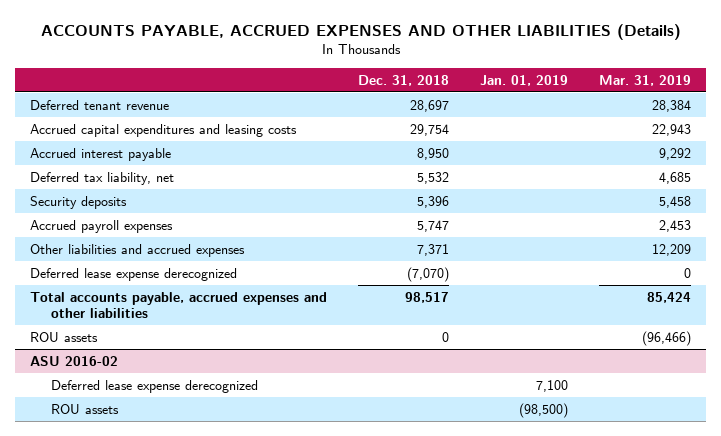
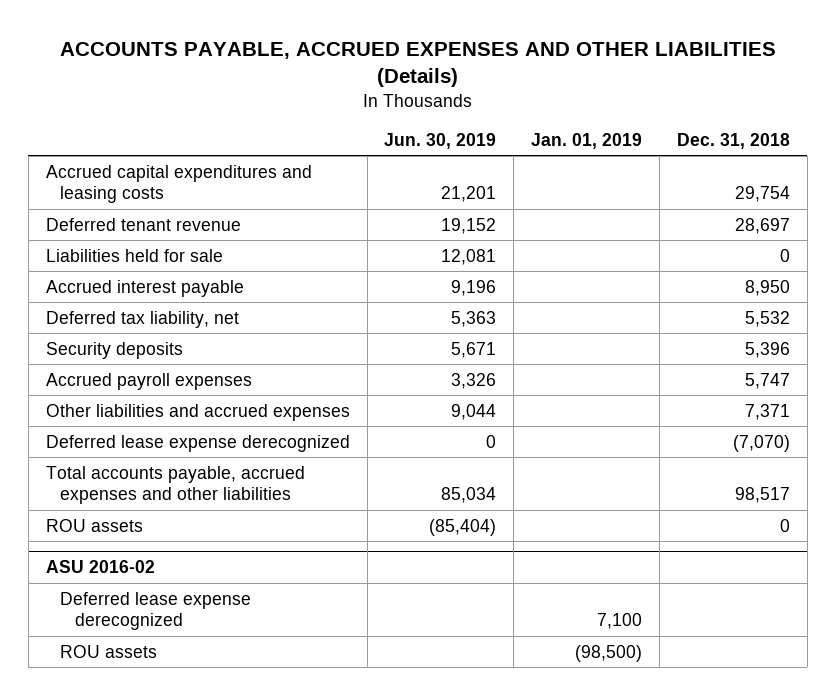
- | Dec. 31, 2018 | Jan. 01, 2019 | Mar. 31, 2019
+ | Jun. 30, 2019 | Jan. 01, 2019 | Dec. 31, 2018
moved down: Deferred tenant revenue | 19,152 | | 28,697
+ Liabilities held for sale | 12,081 | | 0

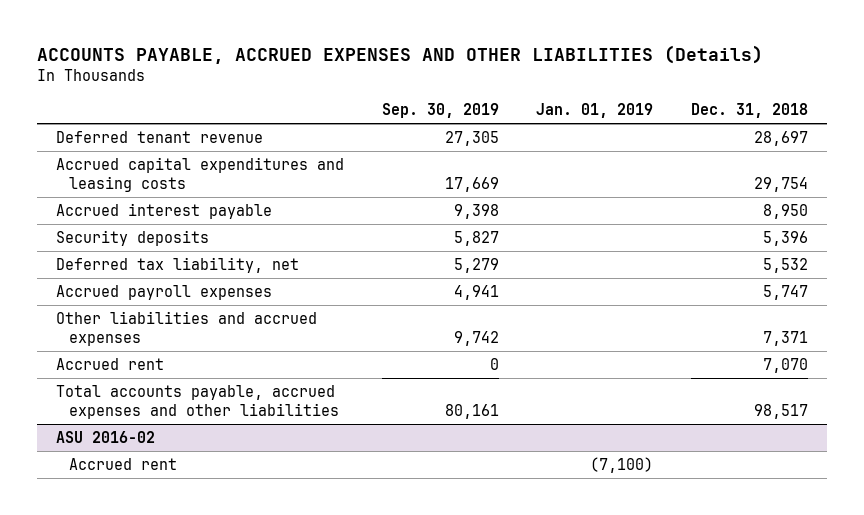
- | Jun. 30, 2019 | Jan. 01, 2019 | Dec. 31, 2018
+ | Sep. 30, 2019 | Jan. 01, 2019 | Dec. 31, 2018
- Liabilities held for sale | 12,081 | | 0
moved down: Accrued capital expenditures and leasing costs | 17,669 | | 29,754
moved down: Deferred tax liability, net | 5,279 | | 5,532
- Deferred lease expense derecognized | 0 | | (7,070)
+ Accrued rent | 0 | | 7,070
- ROU assets | (85,404) | | 0
@ ASU 2016-02
- Deferred lease expense derecognized | | 7,100 |
- ROU assets | | (98,500) |
+ Accrued rent | | (7,100) |

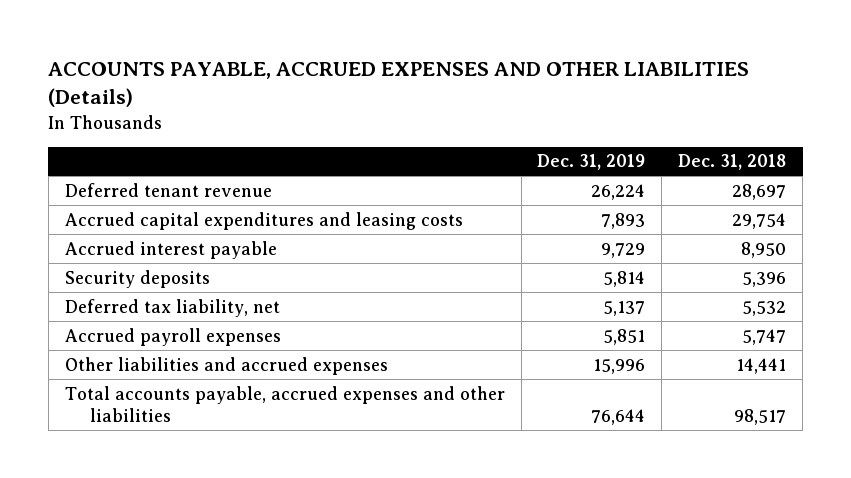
- | Sep. 30, 2019 | Jan. 01, 2019 | Dec. 31, 2018
+ | Dec. 31, 2019 | Dec. 31, 2018
- Other liabilities and accrued expenses | 9,742 | | 7,371
- Accrued rent | 0 | | 7,070
+ Other liabilities and accrued expenses | 15,996 | 14,441
- ASU 2016-02
- Accrued rent | | (7,100) |

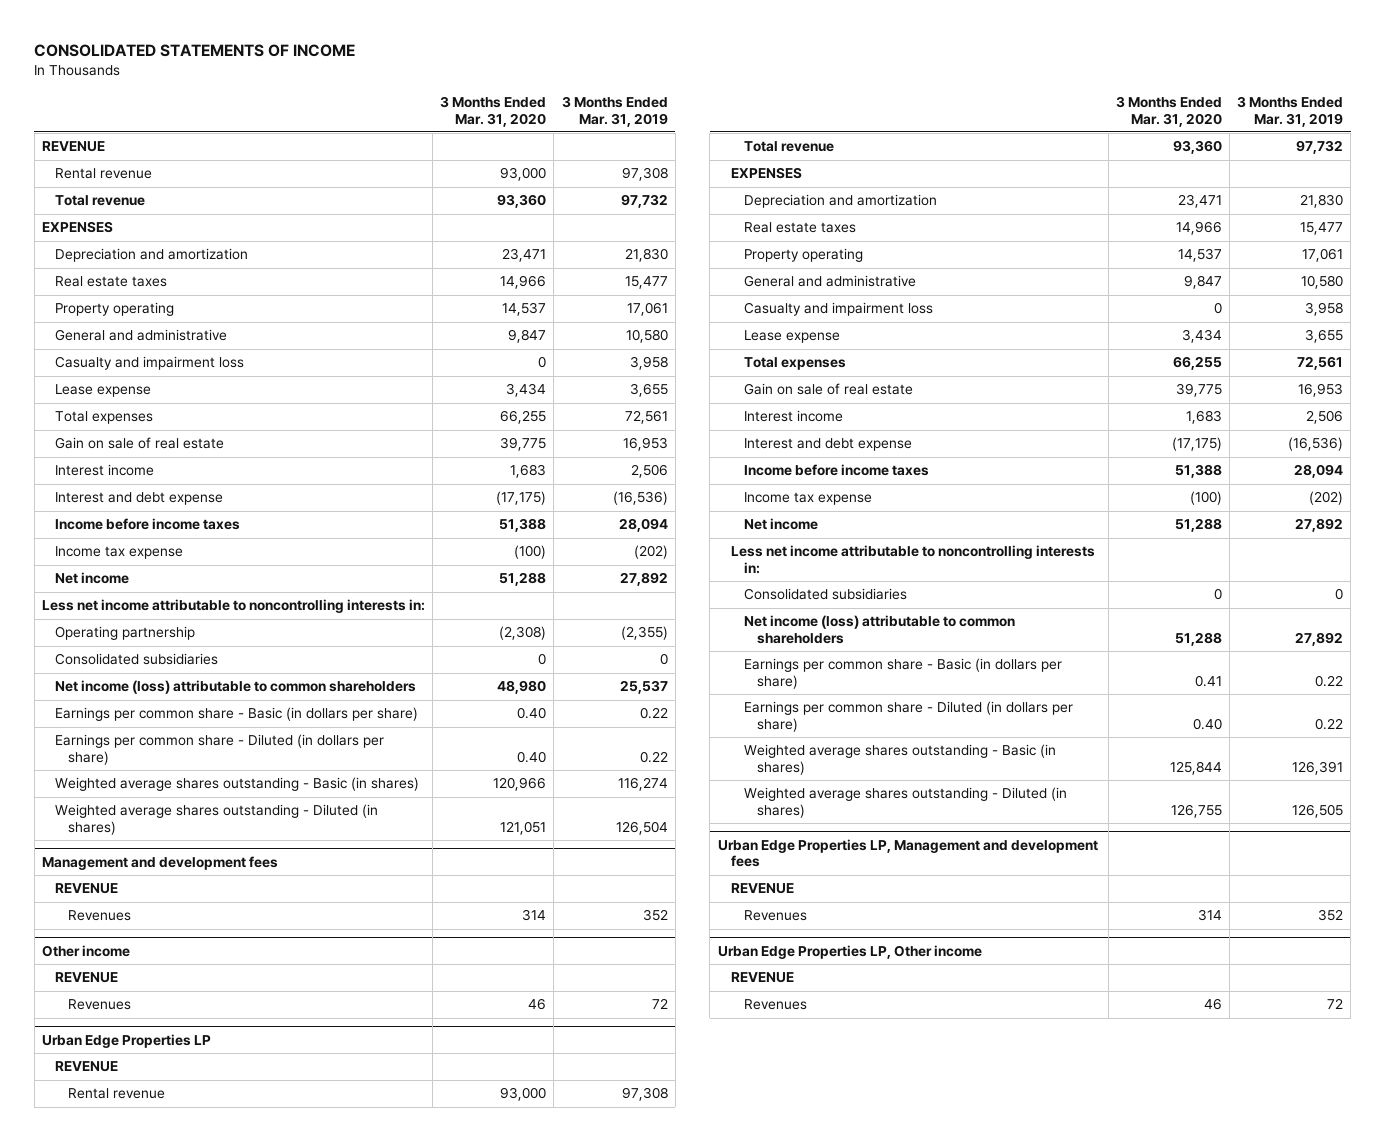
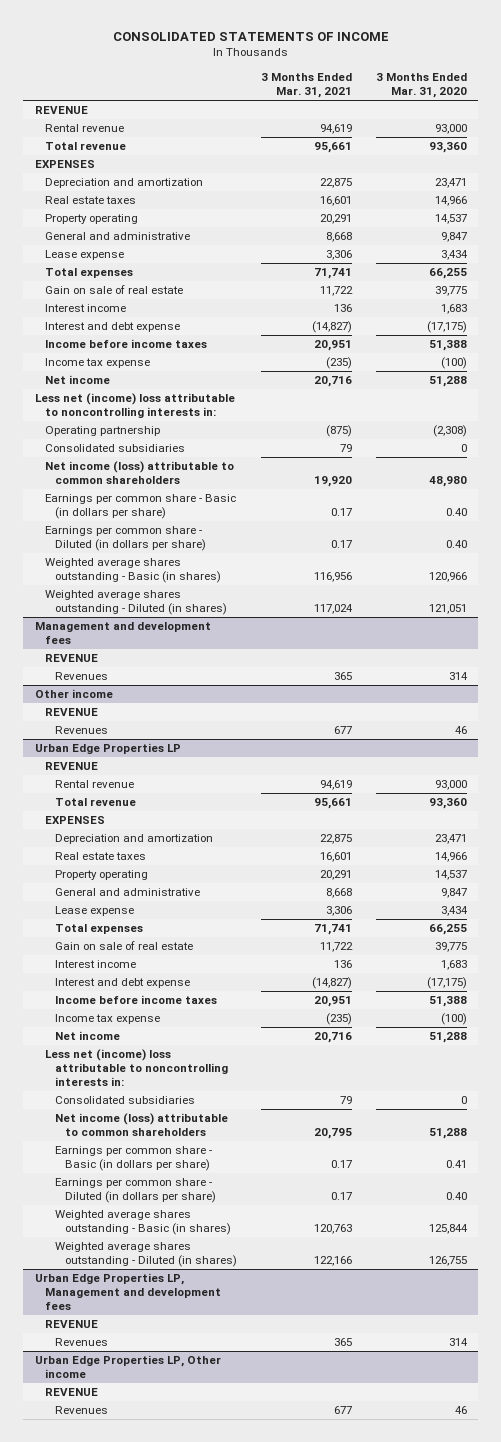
- | 3 Months Ended Mar. 31, 2020 | 3 Months Ended Mar. 31, 2019
+ | 3 Months Ended Mar. 31, 2021 | 3 Months Ended Mar. 31, 2020
- Casualty and impairment loss | 0 | 3,958
- Less net income attributable to noncontrolling interests in:
+ Less net (income) loss attributable to noncontrolling interests in:
@ Urban Edge Properties LP
- Casualty and impairment loss | 0 | 3,958
- Less net income attributable to noncontrolling interests in:
+ Less net (income) loss attributable to noncontrolling interests in:

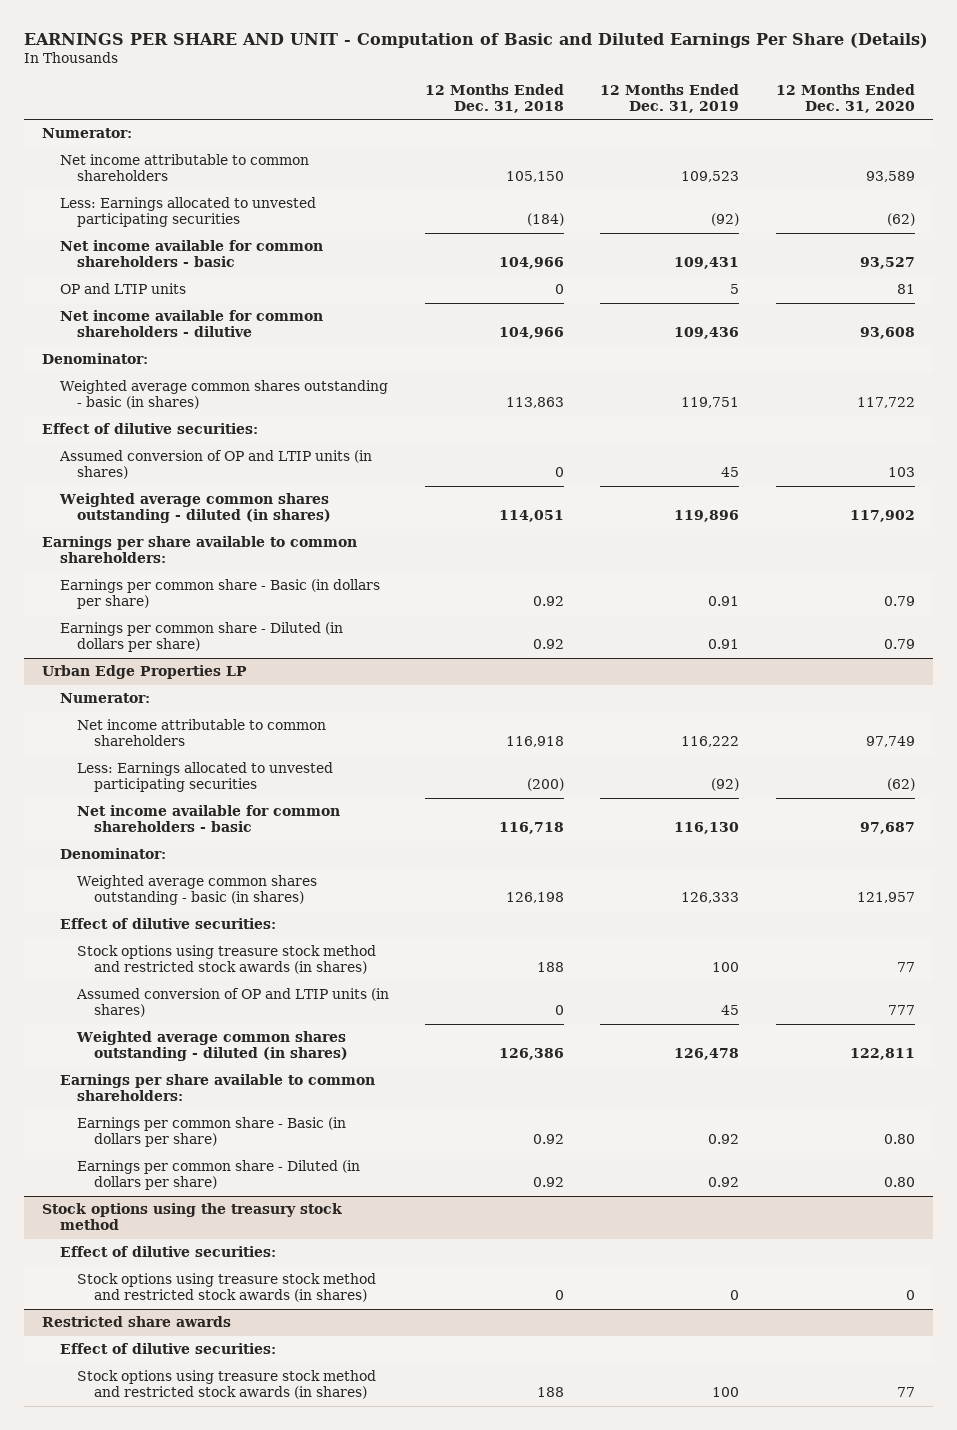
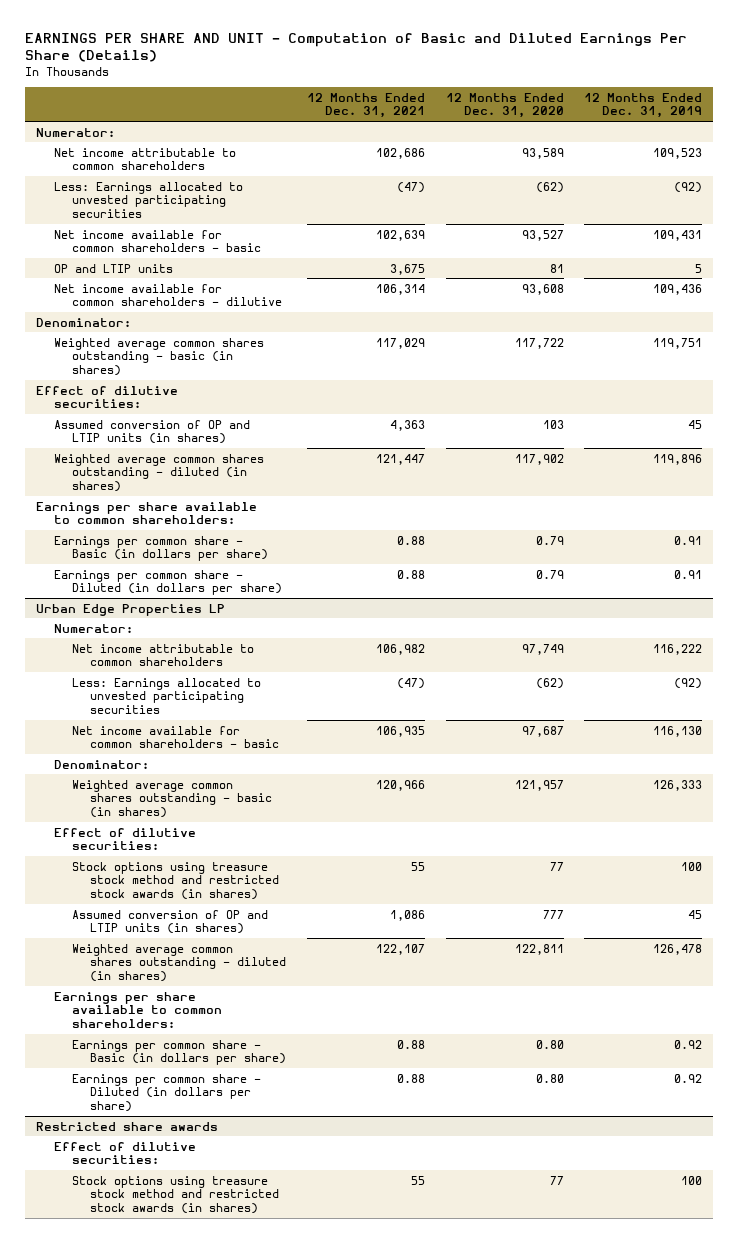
- | 12 Months Ended Dec. 31, 2018 | 12 Months Ended Dec. 31, 2019 | 12 Months Ended Dec. 31, 2020
+ | 12 Months Ended Dec. 31, 2021 | 12 Months Ended Dec. 31, 2020 | 12 Months Ended Dec. 31, 2019
- Stock options using the treasury stock method
- Effect of dilutive securities:
- Stock options using treasure stock method and restricted stock awards (in shares) | 0 | 0 | 0

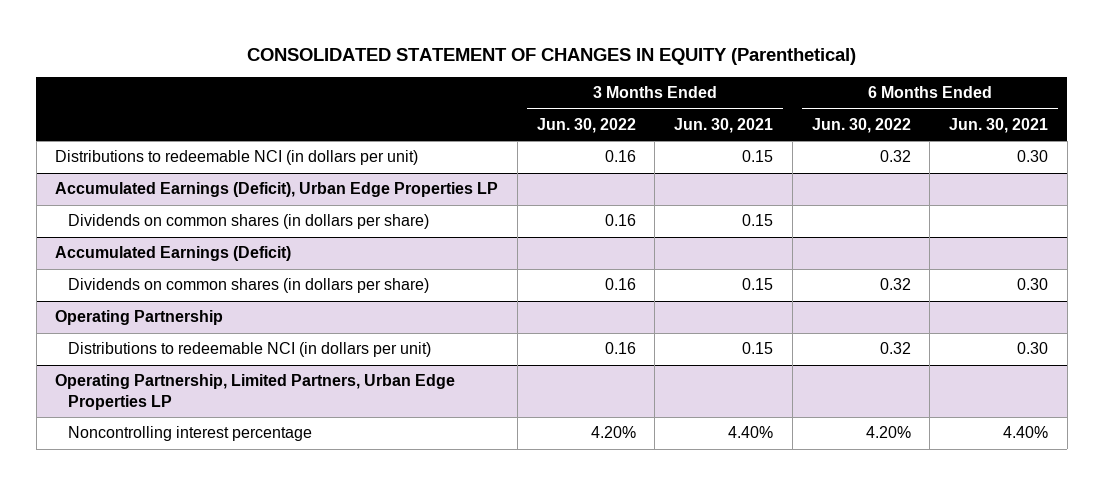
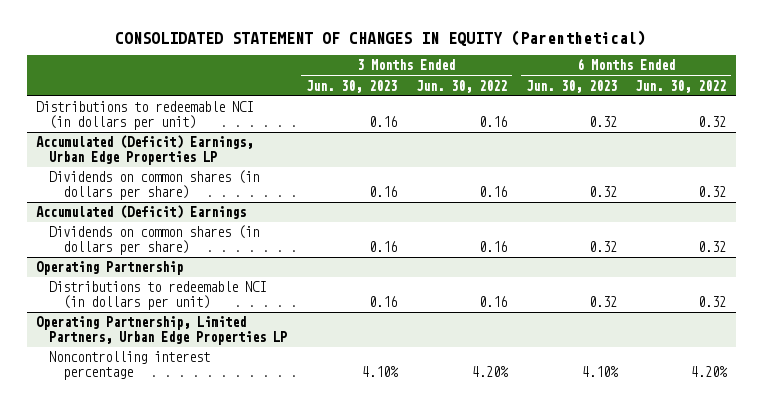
- | 3 Months Ended Jun. 30, 2022 | 3 Months Ended Jun. 30, 2021 | 6 Months Ended Jun. 30, 2022 | 6 Months Ended Jun. 30, 2021
+ | 3 Months Ended Jun. 30, 2023 | 3 Months Ended Jun. 30, 2022 | 6 Months Ended Jun. 30, 2023 | 6 Months Ended Jun. 30, 2022
- Accumulated Earnings (Deficit), Urban Edge Properties LP
- Dividends on common shares (in dollars per share) | 0.16 | 0.15 | |
- Accumulated Earnings (Deficit)
+ Accumulated (Deficit) Earnings, Urban Edge Properties LP
+ Accumulated (Deficit) Earnings
+ Dividends on common shares (in dollars per share) | 0.16 | 0.16 | 0.32 | 0.32

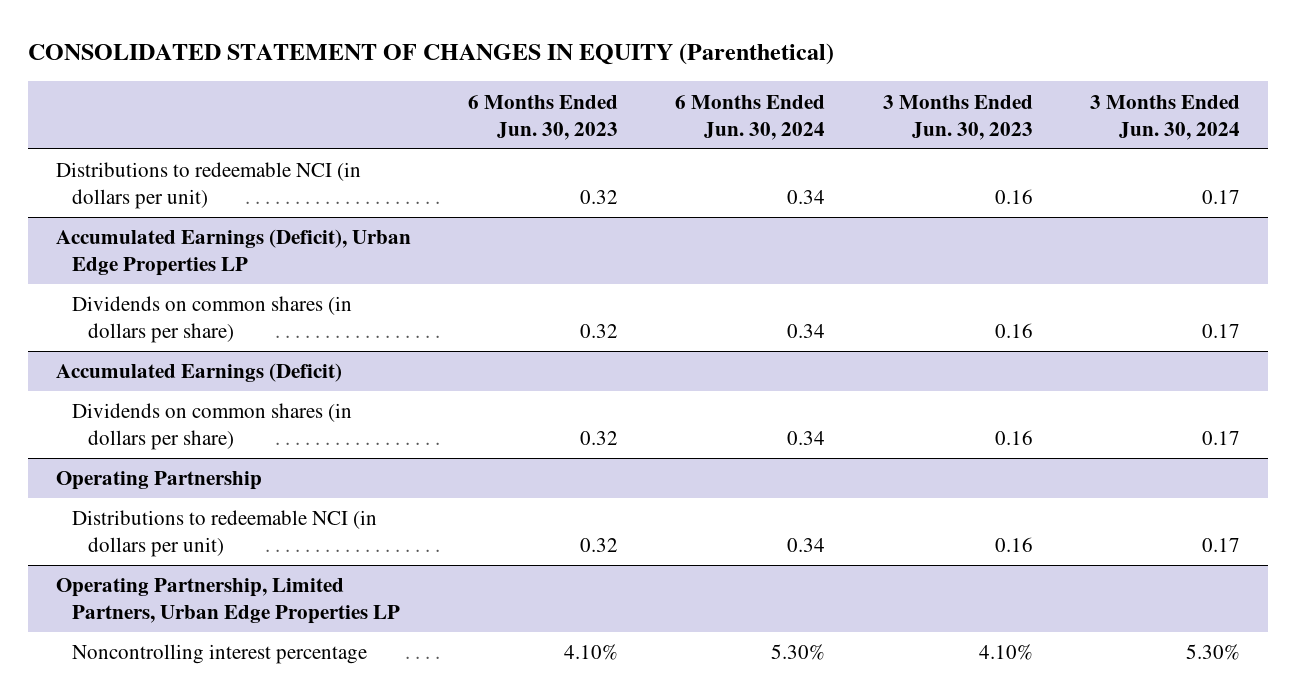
- | 3 Months Ended Jun. 30, 2023 | 3 Months Ended Jun. 30, 2022 | 6 Months Ended Jun. 30, 2023 | 6 Months Ended Jun. 30, 2022
+ | 6 Months Ended Jun. 30, 2023 | 6 Months Ended Jun. 30, 2024 | 3 Months Ended Jun. 30, 2023 | 3 Months Ended Jun. 30, 2024
- Accumulated (Deficit) Earnings, Urban Edge Properties LP
+ Accumulated Earnings (Deficit), Urban Edge Properties LP
- Accumulated (Deficit) Earnings
+ Accumulated Earnings (Deficit)

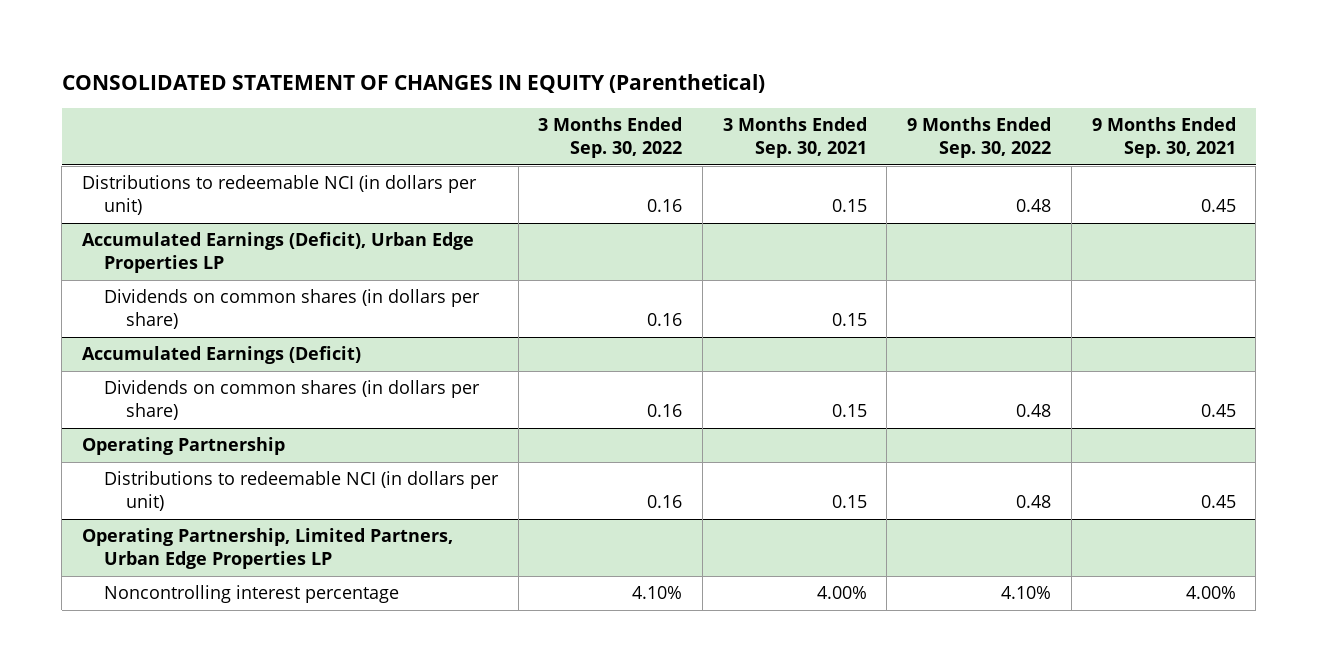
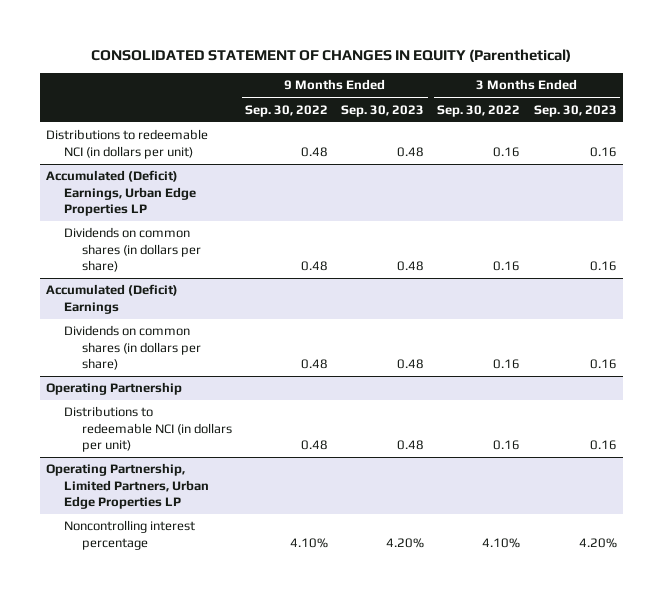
- | 3 Months Ended Sep. 30, 2022 | 3 Months Ended Sep. 30, 2021 | 9 Months Ended Sep. 30, 2022 | 9 Months Ended Sep. 30, 2021
+ | 9 Months Ended Sep. 30, 2022 | 9 Months Ended Sep. 30, 2023 | 3 Months Ended Sep. 30, 2022 | 3 Months Ended Sep. 30, 2023
- Accumulated Earnings (Deficit), Urban Edge Properties LP
- Dividends on common shares (in dollars per share) | 0.16 | 0.15 | |
- Accumulated Earnings (Deficit)
+ Accumulated (Deficit) Earnings, Urban Edge Properties LP
+ Accumulated (Deficit) Earnings
+ Dividends on common shares (in dollars per share) | 0.48 | 0.48 | 0.16 | 0.16

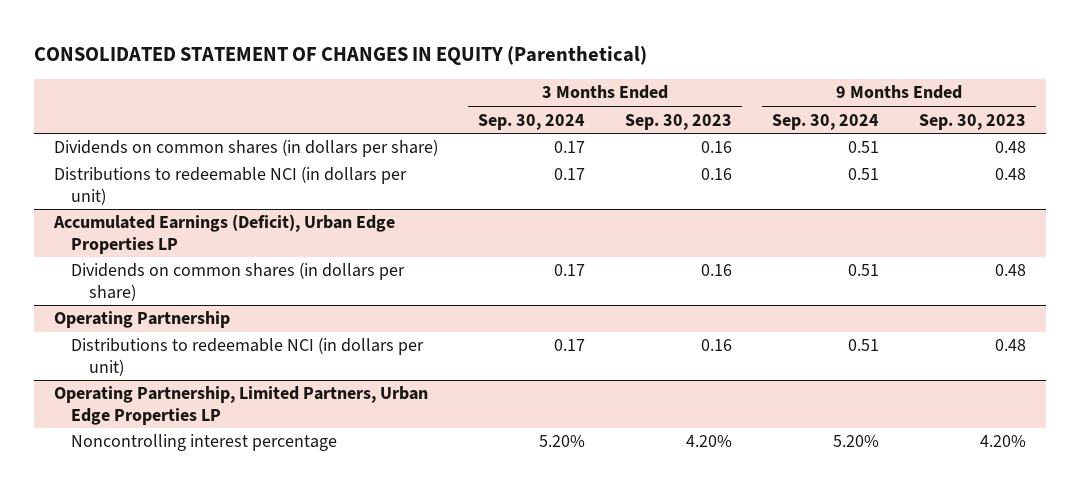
- | 9 Months Ended Sep. 30, 2022 | 9 Months Ended Sep. 30, 2023 | 3 Months Ended Sep. 30, 2022 | 3 Months Ended Sep. 30, 2023
+ | 3 Months Ended Sep. 30, 2024 | 3 Months Ended Sep. 30, 2023 | 9 Months Ended Sep. 30, 2024 | 9 Months Ended Sep. 30, 2023
- Accumulated (Deficit) Earnings, Urban Edge Properties LP
- Accumulated (Deficit) Earnings
moved down: Distributions to redeemable NCI (in dollars per unit) | 0.17 | 0.16 | 0.51 | 0.48
+ Accumulated Earnings (Deficit), Urban Edge Properties LP

